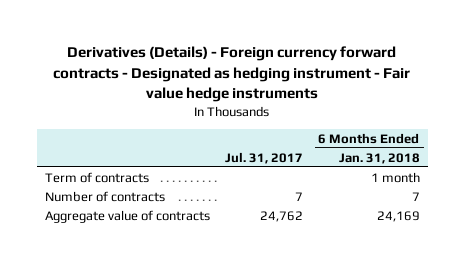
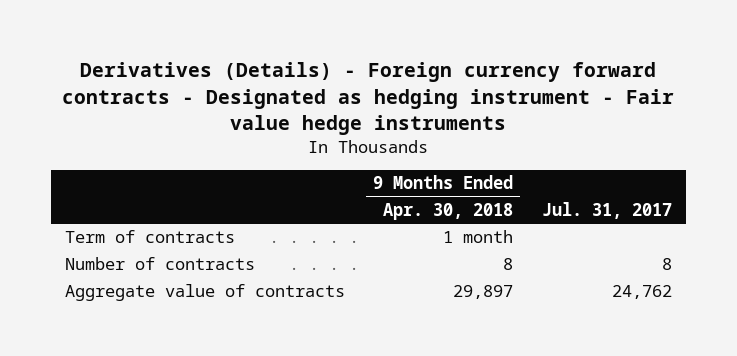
- | Jul. 31, 2017 | 6 Months Ended Jan. 31, 2018
+ | 9 Months Ended Apr. 30, 2018 | Jul. 31, 2017
- Number of contracts | 7 | 7
+ Number of contracts | 8 | 8

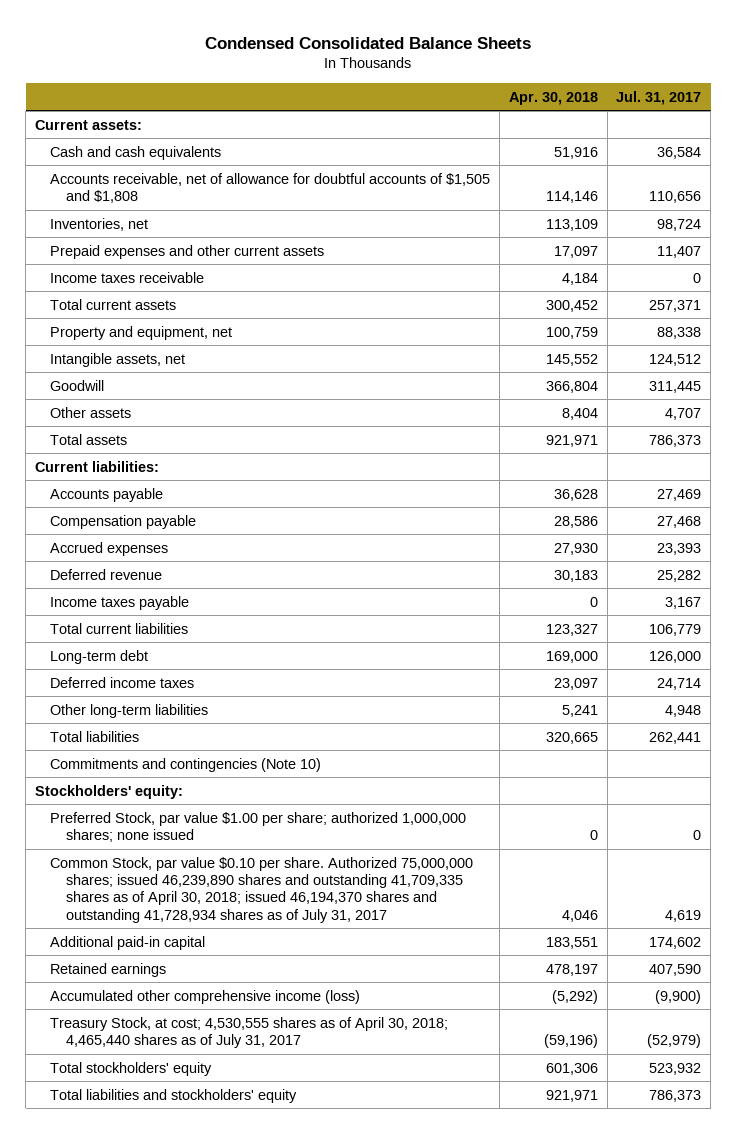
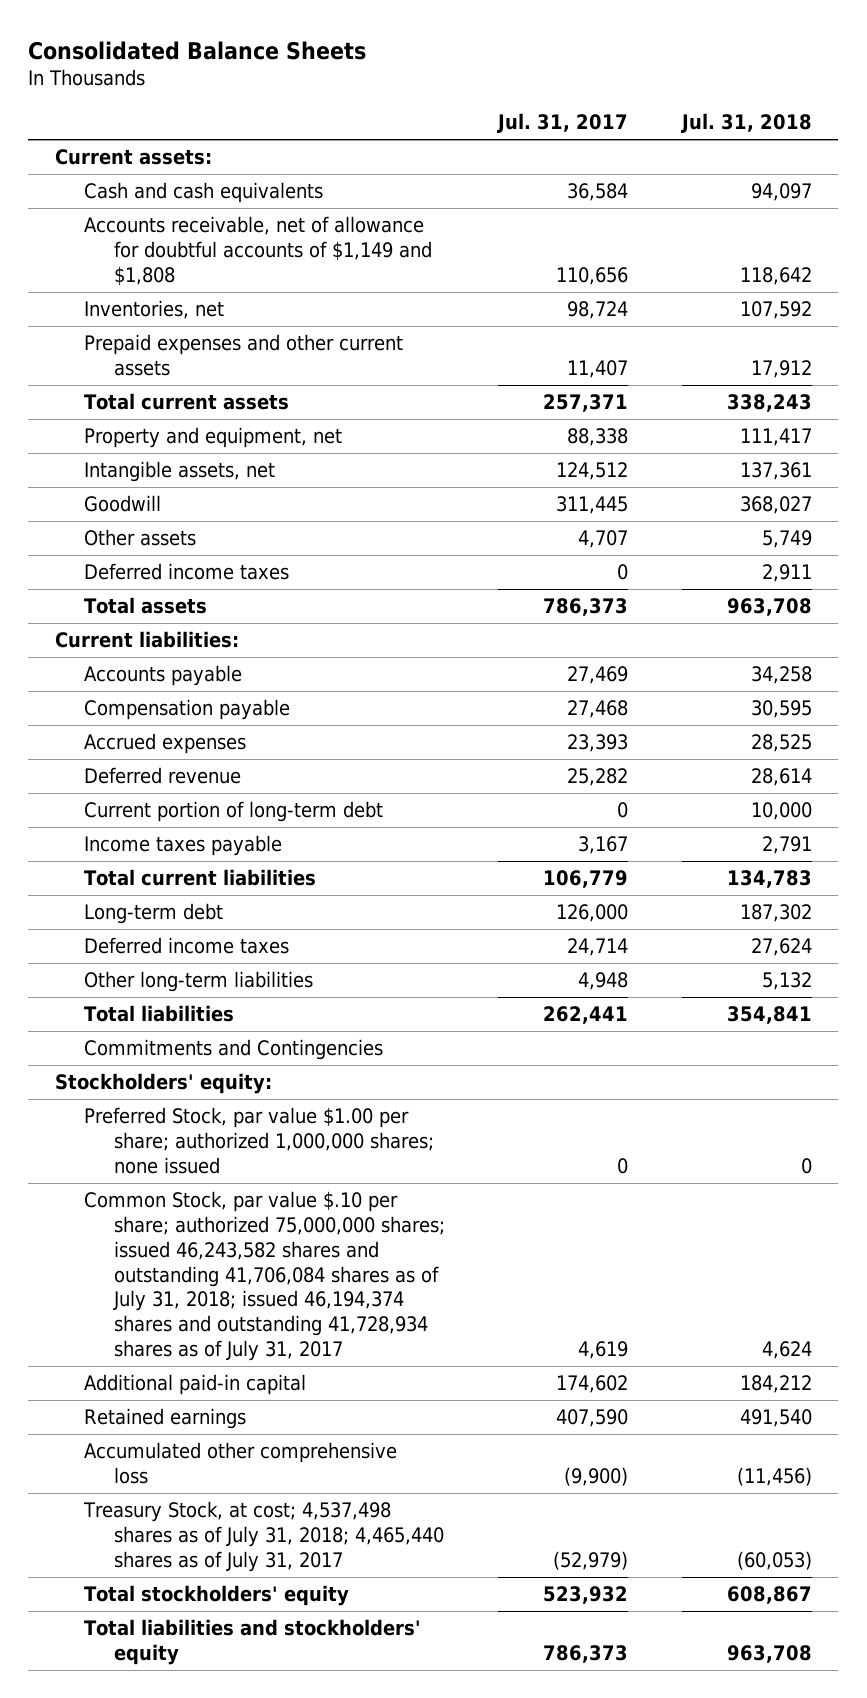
- Condensed Consolidated Balance Sheets
+ Consolidated Balance Sheets
- | Apr. 30, 2018 | Jul. 31, 2017
+ | Jul. 31, 2017 | Jul. 31, 2018
- Accounts receivable, net of allowance for doubtful accounts of $1,505 and $1,808 | 114,146 | 110,656
+ Accounts receivable, net of allowance for doubtful accounts of $1,149 and $1,808 | 110,656 | 118,642
- Income taxes receivable | 4,184 | 0
+ Deferred income taxes | 0 | 2,911
+ Current portion of long-term debt | 0 | 10,000
- Commitments and contingencies (Note 10)
+ Commitments and Contingencies
- Common Stock, par value $0.10 per share. Authorized 75,000,000 shares; issued 46,239,890 shares and outstanding 41,709,335 shares as of April 30, 2018; issued 46,194,370 shares and outstanding 41,728,934 shares as of July 31, 2017 | 4,046 | 4,619
+ Common Stock, par value $.10 per share; authorized 75,000,000 shares; issued 46,243,582 shares and outstanding 41,706,084 shares as of July 31, 2018; issued 46,194,374 shares and outstanding 41,728,934 shares as of July 31, 2017 | 4,619 | 4,624
- Accumulated other comprehensive income (loss) | (5,292) | (9,900)
- Treasury Stock, at cost; 4,530,555 shares as of April 30, 2018; 4,465,440 shares as of July 31, 2017 | (59,196) | (52,979)
+ Accumulated other comprehensive loss | (9,900) | (11,456)
+ Treasury Stock, at cost; 4,537,498 shares as of July 31, 2018; 4,465,440 shares as of July 31, 2017 | (52,979) | (60,053)

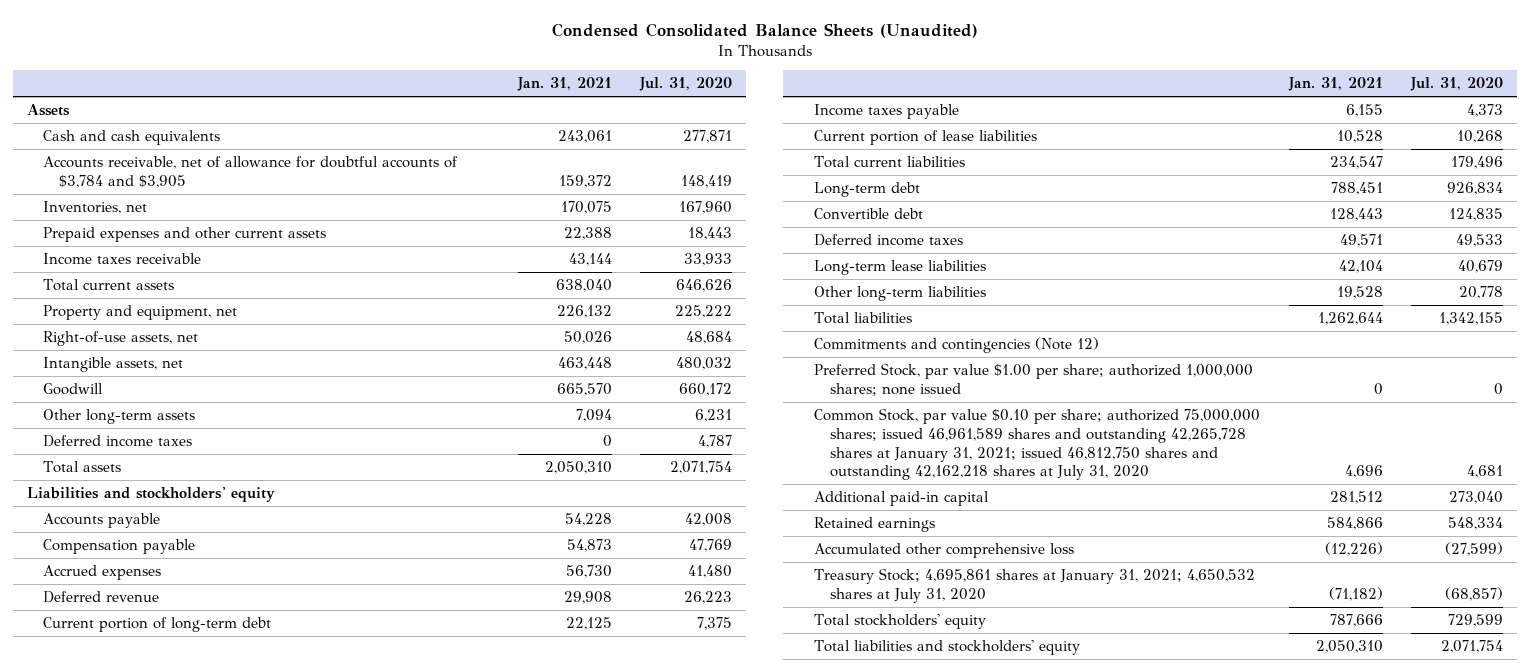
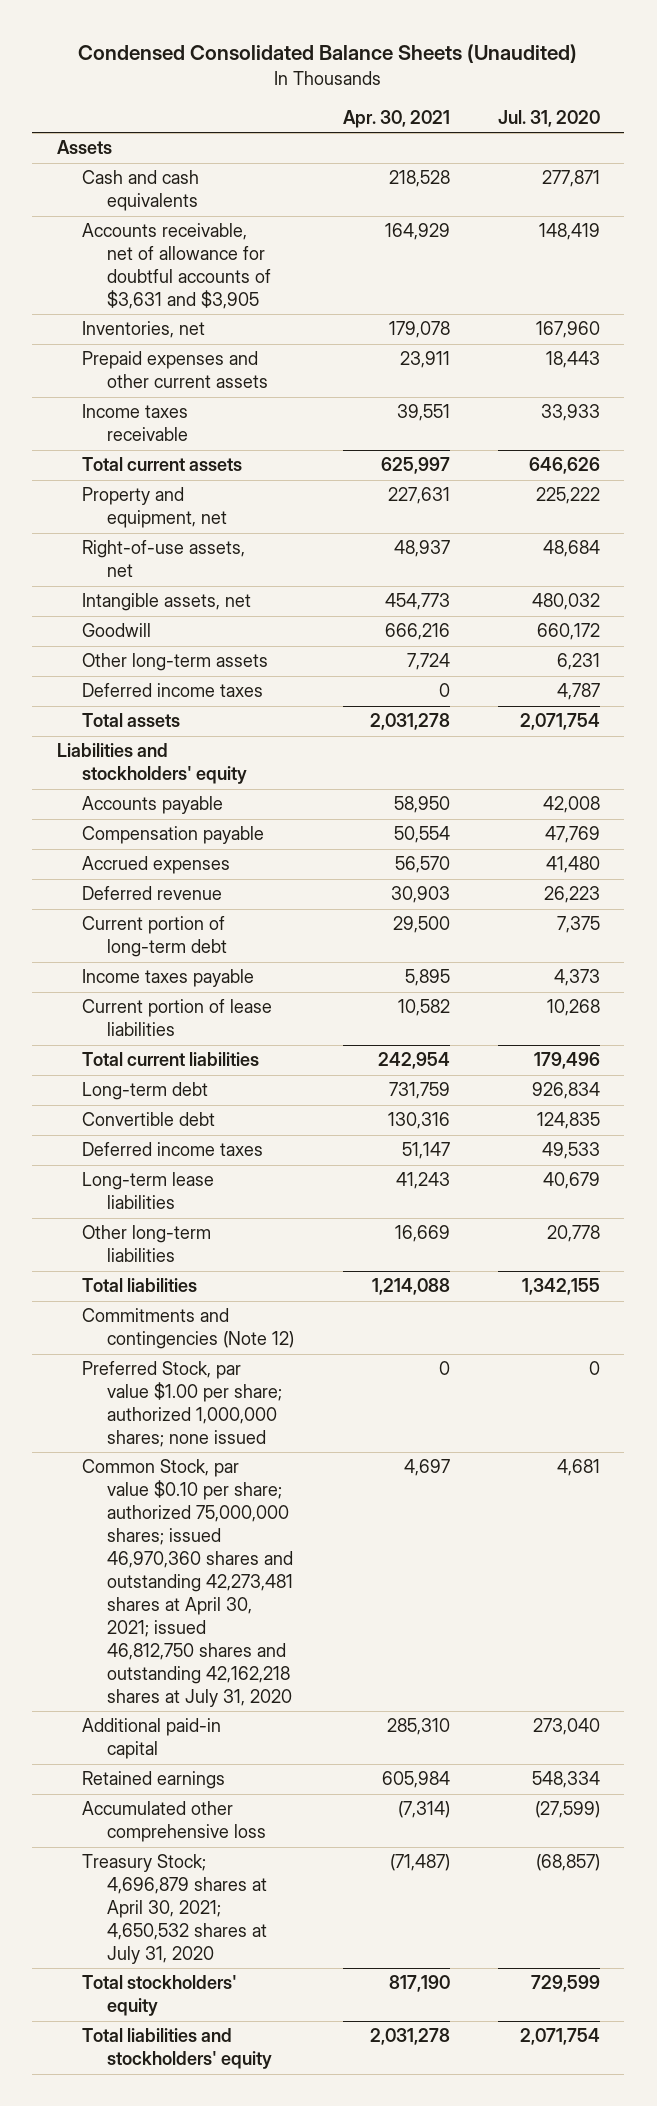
- | Jan. 31, 2021 | Jul. 31, 2020
+ | Apr. 30, 2021 | Jul. 31, 2020
- Accounts receivable, net of allowance for doubtful accounts of $3,784 and $3,905 | 159,372 | 148,419
+ Accounts receivable, net of allowance for doubtful accounts of $3,631 and $3,905 | 164,929 | 148,419
- Common Stock, par value $0.10 per share; authorized 75,000,000 shares; issued 46,961,589 shares and outstanding 42,265,728 shares at January 31, 2021; issued 46,812,750 shares and outstanding 42,162,218 shares at July 31, 2020 | 4,696 | 4,681
+ Common Stock, par value $0.10 per share; authorized 75,000,000 shares; issued 46,970,360 shares and outstanding 42,273,481 shares at April 30, 2021; issued 46,812,750 shares and outstanding 42,162,218 shares at July 31, 2020 | 4,697 | 4,681
- Treasury Stock; 4,695,861 shares at January 31, 2021; 4,650,532 shares at July 31, 2020 | (71,182) | (68,857)
+ Treasury Stock; 4,696,879 shares at April 30, 2021; 4,650,532 shares at July 31, 2020 | (71,487) | (68,857)

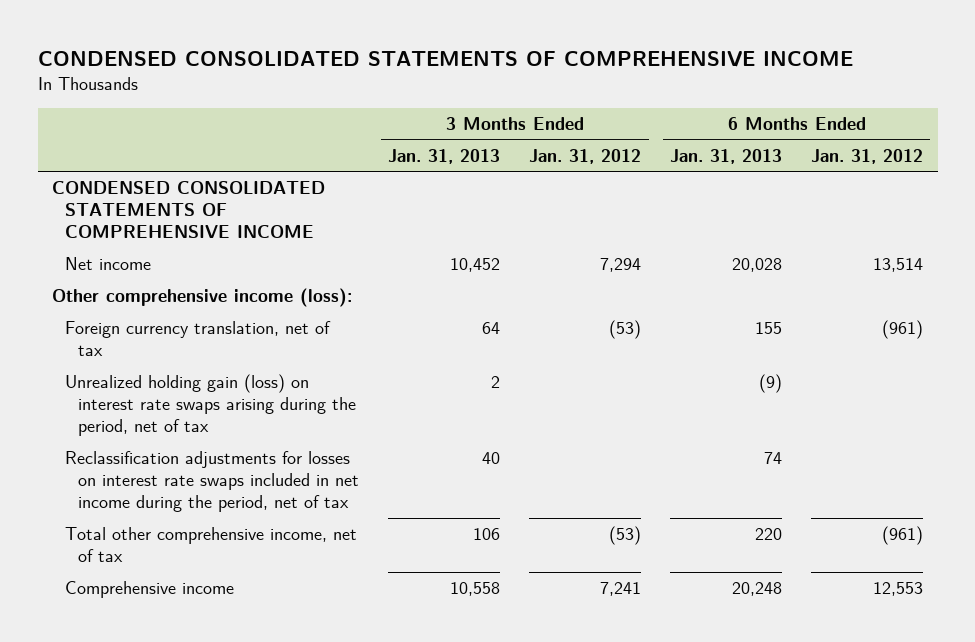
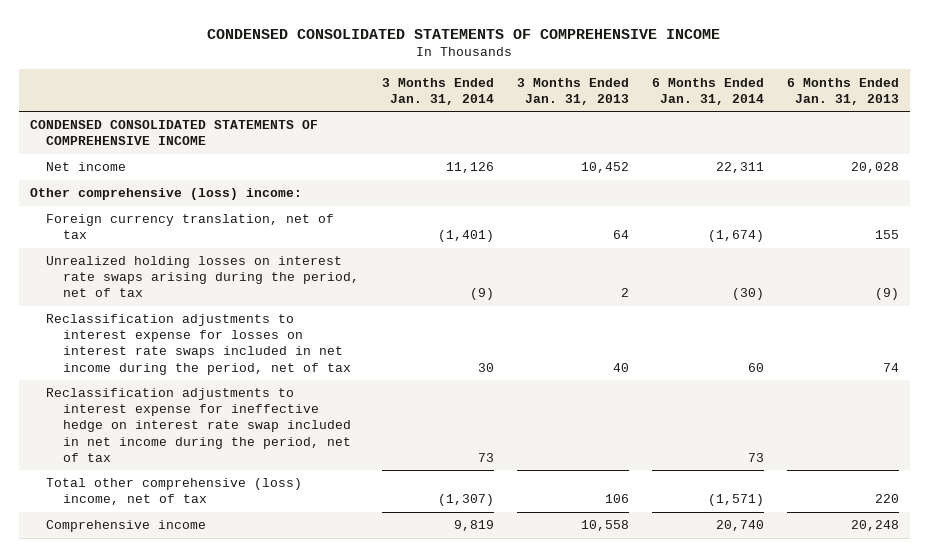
- | 3 Months Ended Jan. 31, 2013 | 3 Months Ended Jan. 31, 2012 | 6 Months Ended Jan. 31, 2013 | 6 Months Ended Jan. 31, 2012
+ | 3 Months Ended Jan. 31, 2014 | 3 Months Ended Jan. 31, 2013 | 6 Months Ended Jan. 31, 2014 | 6 Months Ended Jan. 31, 2013
- Other comprehensive income (loss):
+ Other comprehensive (loss) income:
- Unrealized holding gain (loss) on interest rate swaps arising during the period, net of tax | 2 | | (9) |
- Reclassification adjustments for losses on interest rate swaps included in net income during the period, net of tax | 40 | | 74 |
- Total other comprehensive income, net of tax | 106 | (53) | 220 | (961)
+ Unrealized holding losses on interest rate swaps arising during the period, net of tax | (9) | 2 | (30) | (9)
+ Reclassification adjustments to interest expense for losses on interest rate swaps included in net income during the period, net of tax | 30 | 40 | 60 | 74
+ Reclassification adjustments to interest expense for ineffective hedge on interest rate swap included in net income during the period, net of tax | 73 | | 73 |
+ Total other comprehensive (loss) income, net of tax | (1,307) | 106 | (1,571) | 220

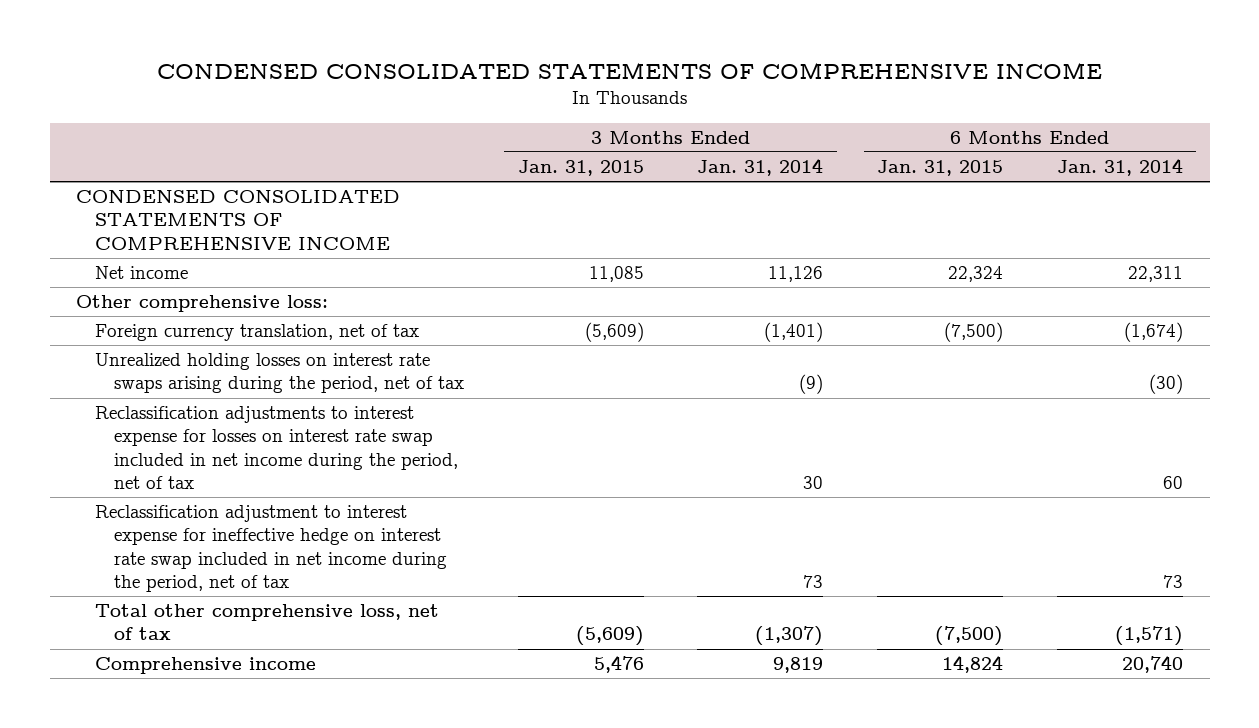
- | 3 Months Ended Jan. 31, 2014 | 3 Months Ended Jan. 31, 2013 | 6 Months Ended Jan. 31, 2014 | 6 Months Ended Jan. 31, 2013
+ | 3 Months Ended Jan. 31, 2015 | 3 Months Ended Jan. 31, 2014 | 6 Months Ended Jan. 31, 2015 | 6 Months Ended Jan. 31, 2014
- Other comprehensive (loss) income:
+ Other comprehensive loss:
- Reclassification adjustments to interest expense for losses on interest rate swaps included in net income during the period, net of tax | 30 | 40 | 60 | 74
- Reclassification adjustments to interest expense for ineffective hedge on interest rate swap included in net income during the period, net of tax | 73 | | 73 |
- Total other comprehensive (loss) income, net of tax | (1,307) | 106 | (1,571) | 220
+ Reclassification adjustments to interest expense for losses on interest rate swap included in net income during the period, net of tax | | 30 | | 60
+ Reclassification adjustment to interest expense for ineffective hedge on interest rate swap included in net income during the period, net of tax | | 73 | | 73
+ Total other comprehensive loss, net of tax | (5,609) | (1,307) | (7,500) | (1,571)

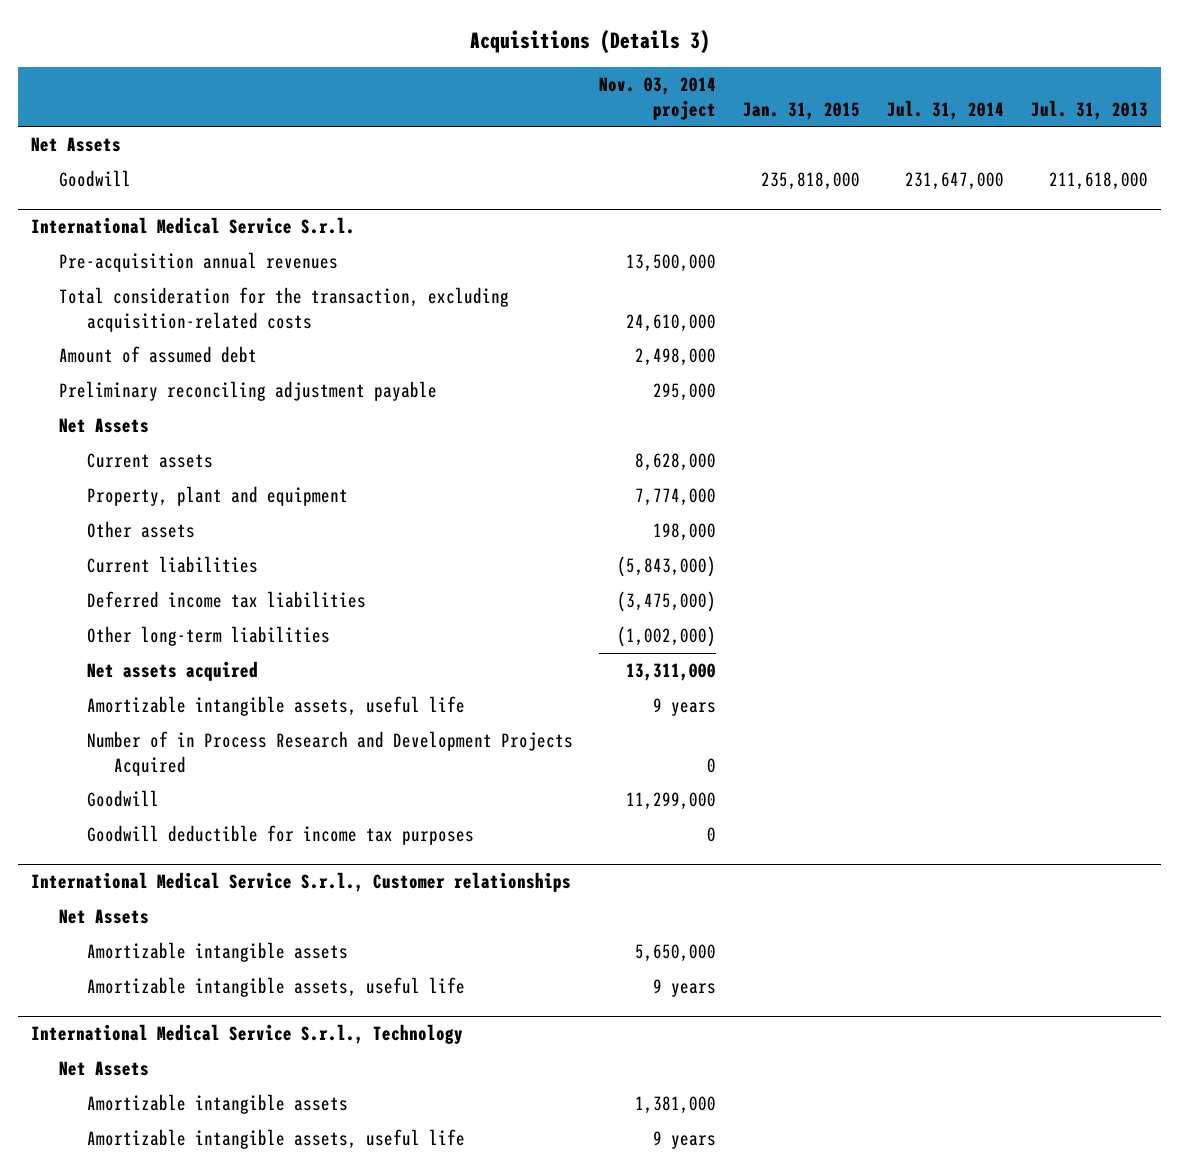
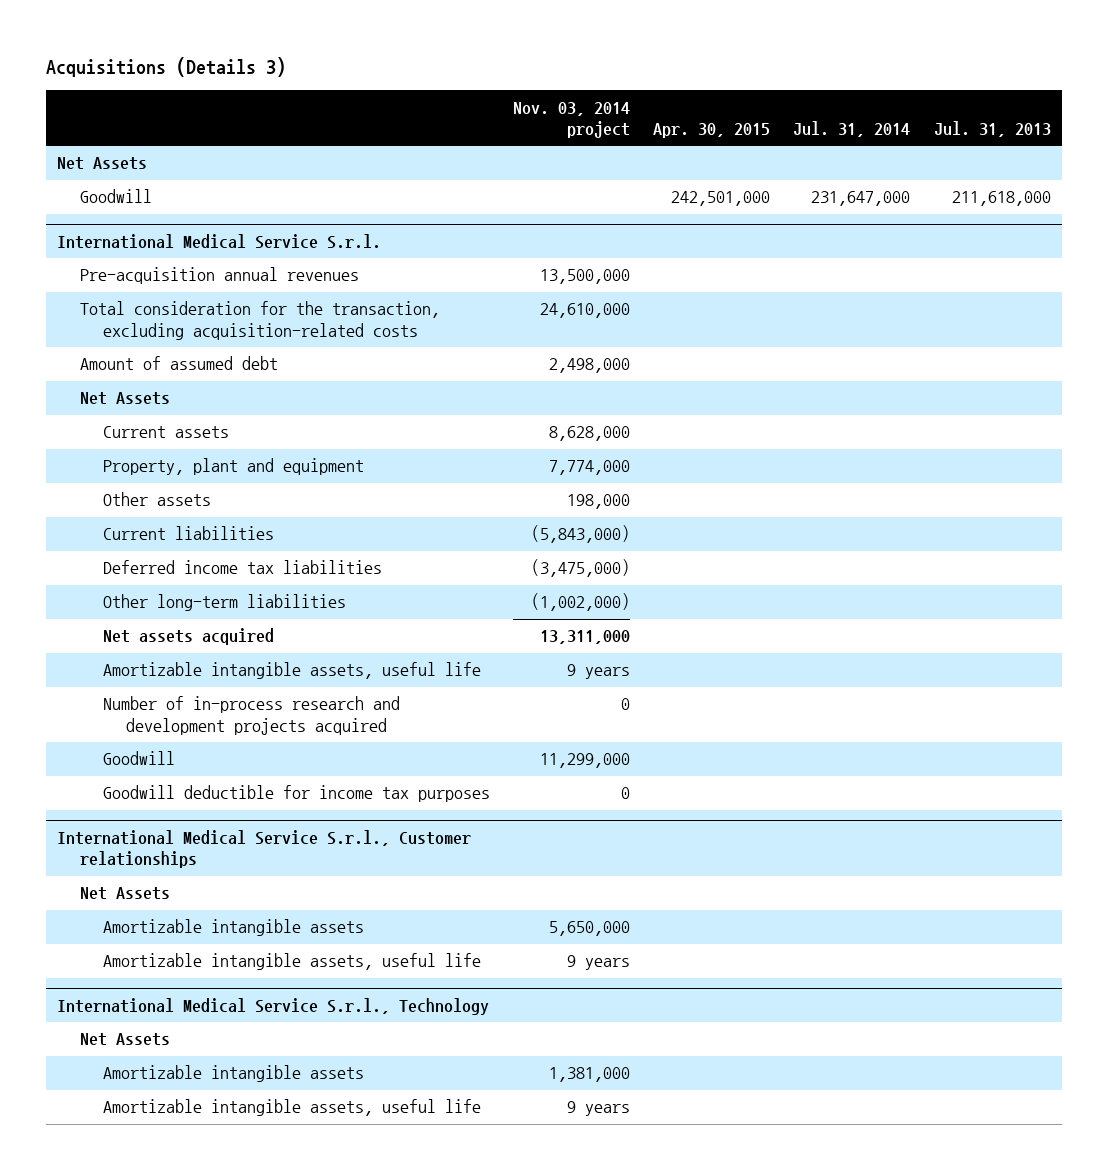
- | Nov. 03, 2014 project | Jan. 31, 2015 | Jul. 31, 2014 | Jul. 31, 2013
+ | Nov. 03, 2014 project | Apr. 30, 2015 | Jul. 31, 2014 | Jul. 31, 2013
@ International Medical Service S.r.l.
- Preliminary reconciling adjustment payable | 295,000 | | |
- Number of in Process Research and Development Projects Acquired | 0 | | |
+ Number of in-process research and development projects acquired | 0 | | |

